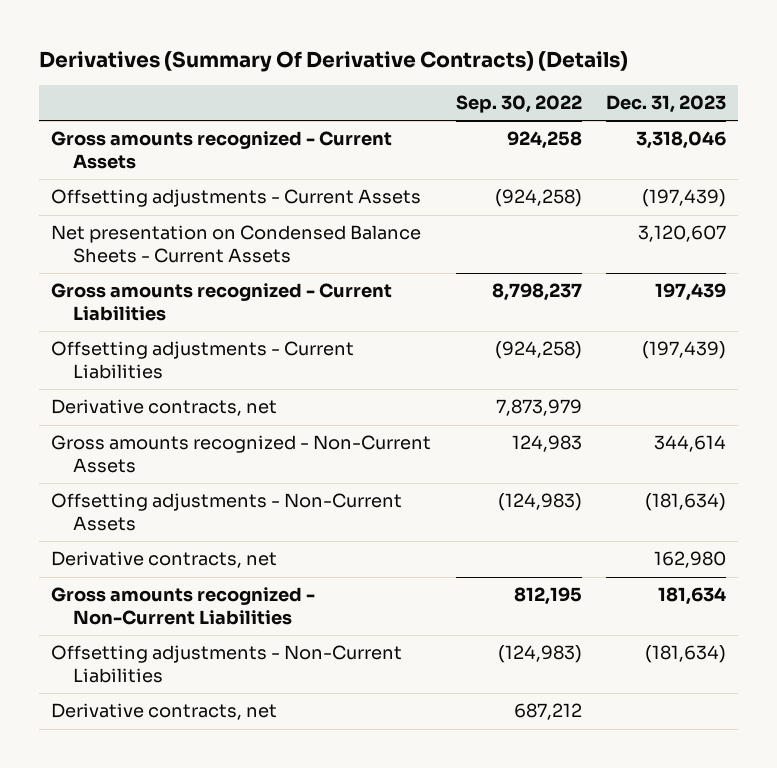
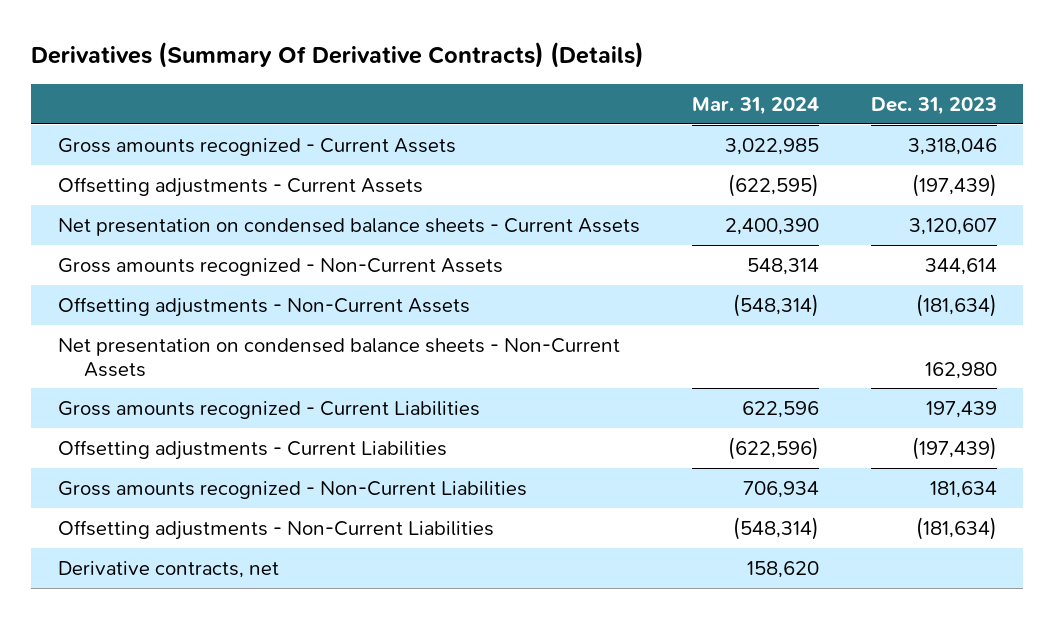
- | Sep. 30, 2022 | Dec. 31, 2023
+ | Mar. 31, 2024 | Dec. 31, 2023
- Net presentation on Condensed Balance Sheets - Current Assets | | 3,120,607
- Derivative contracts, net | 7,873,979 |
+ Net presentation on condensed balance sheets - Current Assets | 2,400,390 | 3,120,607
- Derivative contracts, net | | 162,980
+ Net presentation on condensed balance sheets - Non-Current Assets | | 162,980
moved down: Gross amounts recognized - Current Liabilities | 622,596 | 197,439
moved down: Offsetting adjustments - Current Liabilities | (622,596) | (197,439)

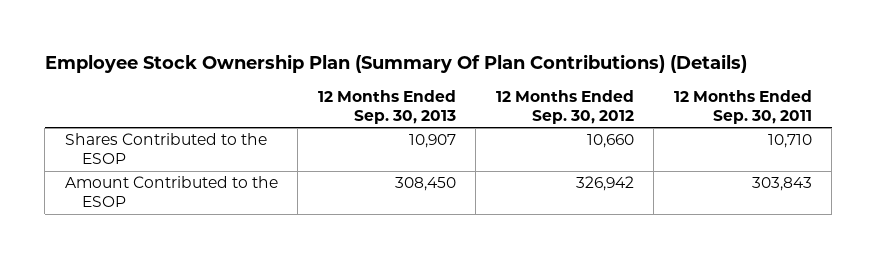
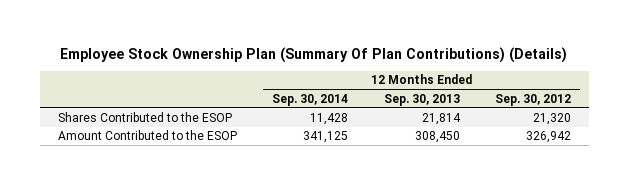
- | 12 Months Ended Sep. 30, 2013 | 12 Months Ended Sep. 30, 2012 | 12 Months Ended Sep. 30, 2011
+ | 12 Months Ended Sep. 30, 2014 | 12 Months Ended Sep. 30, 2013 | 12 Months Ended Sep. 30, 2012
- Shares Contributed to the ESOP | 10,907 | 10,660 | 10,710
+ Shares Contributed to the ESOP | 11,428 | 21,814 | 21,320

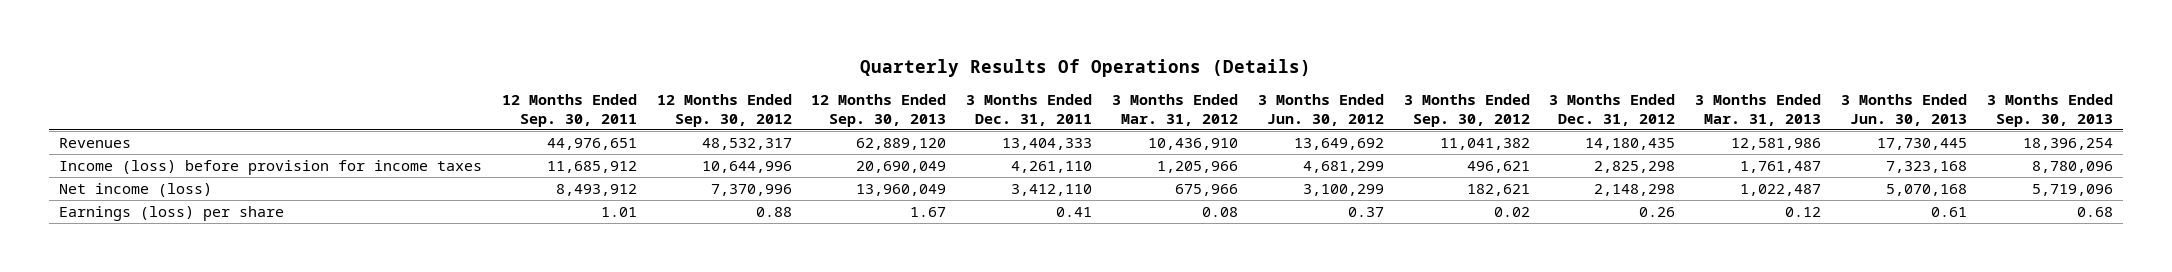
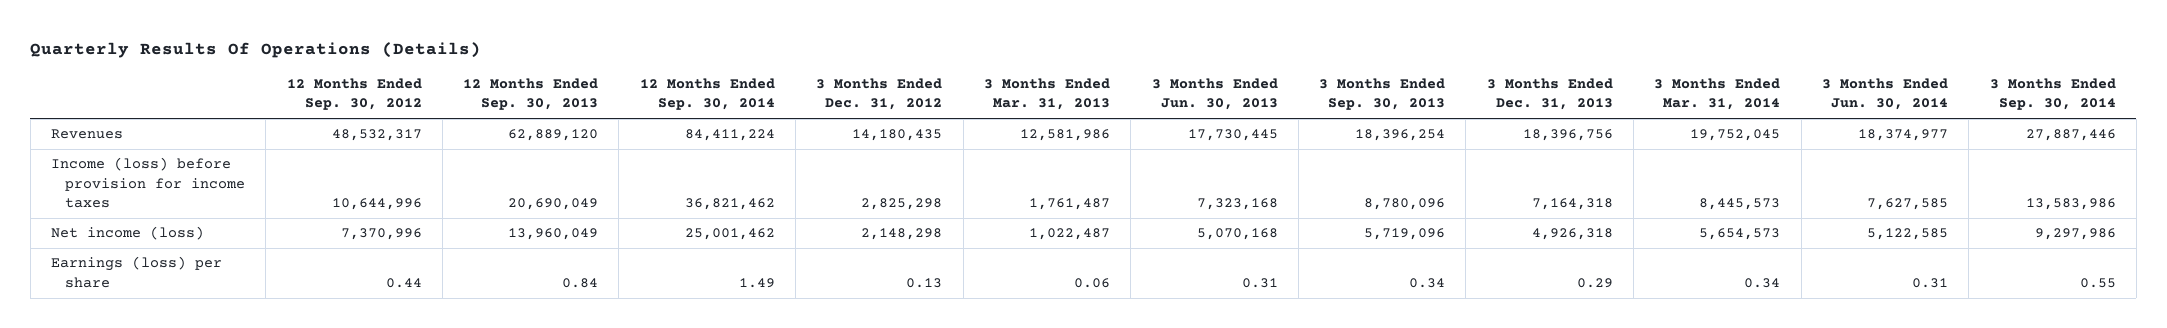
- | 12 Months Ended Sep. 30, 2011 | 12 Months Ended Sep. 30, 2012 | 12 Months Ended Sep. 30, 2013 | 3 Months Ended Dec. 31, 2011 | 3 Months Ended Mar. 31, 2012 | 3 Months Ended Jun. 30, 2012 | 3 Months Ended Sep. 30, 2012 | 3 Months Ended Dec. 31, 2012 | 3 Months Ended Mar. 31, 2013 | 3 Months Ended Jun. 30, 2013 | 3 Months Ended Sep. 30, 2013
+ | 12 Months Ended Sep. 30, 2012 | 12 Months Ended Sep. 30, 2013 | 12 Months Ended Sep. 30, 2014 | 3 Months Ended Dec. 31, 2012 | 3 Months Ended Mar. 31, 2013 | 3 Months Ended Jun. 30, 2013 | 3 Months Ended Sep. 30, 2013 | 3 Months Ended Dec. 31, 2013 | 3 Months Ended Mar. 31, 2014 | 3 Months Ended Jun. 30, 2014 | 3 Months Ended Sep. 30, 2014
- Earnings (loss) per share | 1.01 | 0.88 | 1.67 | 0.41 | 0.08 | 0.37 | 0.02 | 0.26 | 0.12 | 0.61 | 0.68
+ Earnings (loss) per share | 0.44 | 0.84 | 1.49 | 0.13 | 0.06 | 0.31 | 0.34 | 0.29 | 0.34 | 0.31 | 0.55

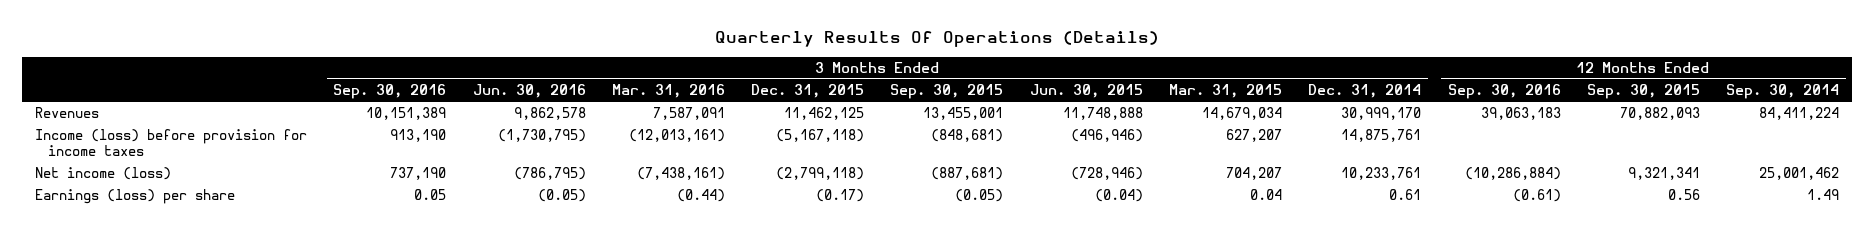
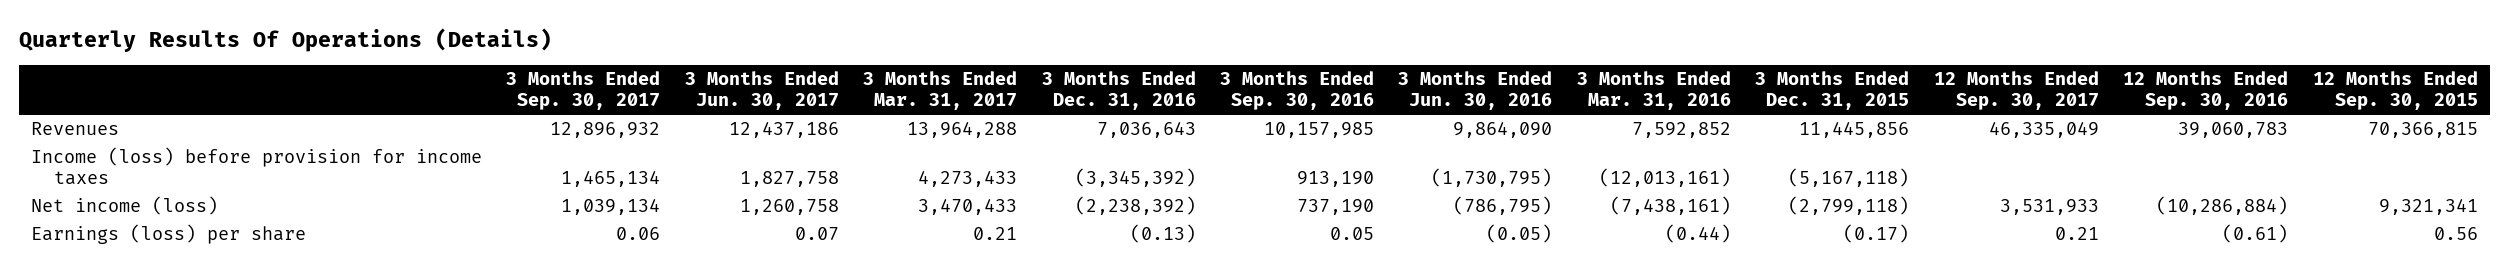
- | 3 Months Ended Sep. 30, 2016 | 3 Months Ended Jun. 30, 2016 | 3 Months Ended Mar. 31, 2016 | 3 Months Ended Dec. 31, 2015 | 3 Months Ended Sep. 30, 2015 | 3 Months Ended Jun. 30, 2015 | 3 Months Ended Mar. 31, 2015 | 3 Months Ended Dec. 31, 2014 | 12 Months Ended Sep. 30, 2016 | 12 Months Ended Sep. 30, 2015 | 12 Months Ended Sep. 30, 2014
+ | 3 Months Ended Sep. 30, 2017 | 3 Months Ended Jun. 30, 2017 | 3 Months Ended Mar. 31, 2017 | 3 Months Ended Dec. 31, 2016 | 3 Months Ended Sep. 30, 2016 | 3 Months Ended Jun. 30, 2016 | 3 Months Ended Mar. 31, 2016 | 3 Months Ended Dec. 31, 2015 | 12 Months Ended Sep. 30, 2017 | 12 Months Ended Sep. 30, 2016 | 12 Months Ended Sep. 30, 2015
- Revenues | 10,151,389 | 9,862,578 | 7,587,091 | 11,462,125 | 13,455,001 | 11,748,888 | 14,679,034 | 30,999,170 | 39,063,183 | 70,882,093 | 84,411,224
+ Revenues | 12,896,932 | 12,437,186 | 13,964,288 | 7,036,643 | 10,157,985 | 9,864,090 | 7,592,852 | 11,445,856 | 46,335,049 | 39,060,783 | 70,366,815

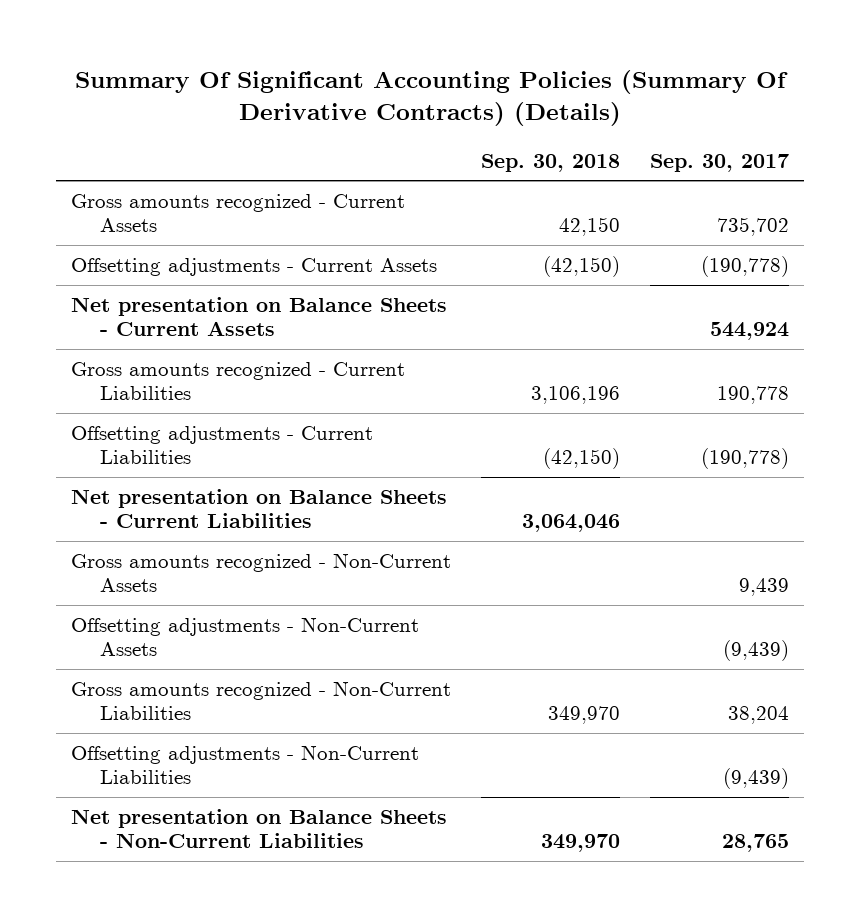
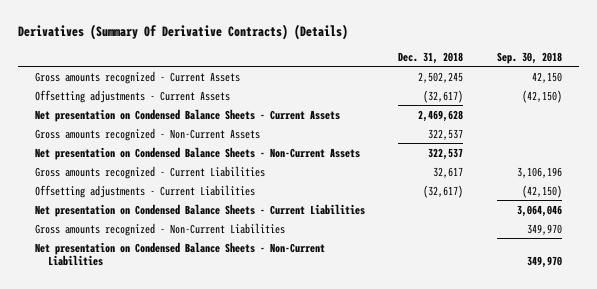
- Summary Of Significant Accounting Policies (Summary Of Derivative Contracts) (Details)
+ Derivatives (Summary Of Derivative Contracts) (Details)
- | Sep. 30, 2018 | Sep. 30, 2017
+ | Dec. 31, 2018 | Sep. 30, 2018
- Net presentation on Balance Sheets - Current Assets | | 544,924
+ Net presentation on Condensed Balance Sheets - Current Assets | 2,469,628 |
moved up: Gross amounts recognized - Non-Current Assets | 322,537 |
+ Net presentation on Condensed Balance Sheets - Non-Current Assets | 322,537 |
- Net presentation on Balance Sheets - Current Liabilities | 3,064,046 |
- Offsetting adjustments - Non-Current Assets | | (9,439)
+ Net presentation on Condensed Balance Sheets - Current Liabilities | | 3,064,046
- Offsetting adjustments - Non-Current Liabilities | | (9,439)
- Net presentation on Balance Sheets - Non-Current Liabilities | 349,970 | 28,765
+ Net presentation on Condensed Balance Sheets - Non-Current Liabilities | | 349,970

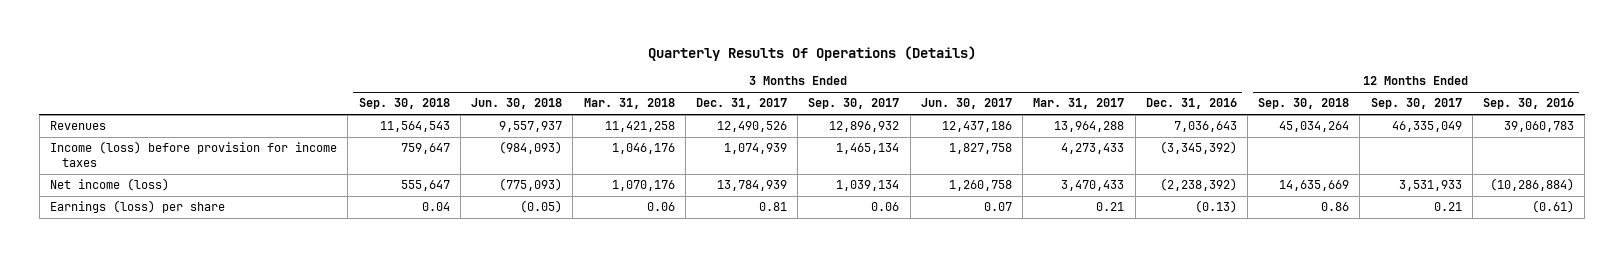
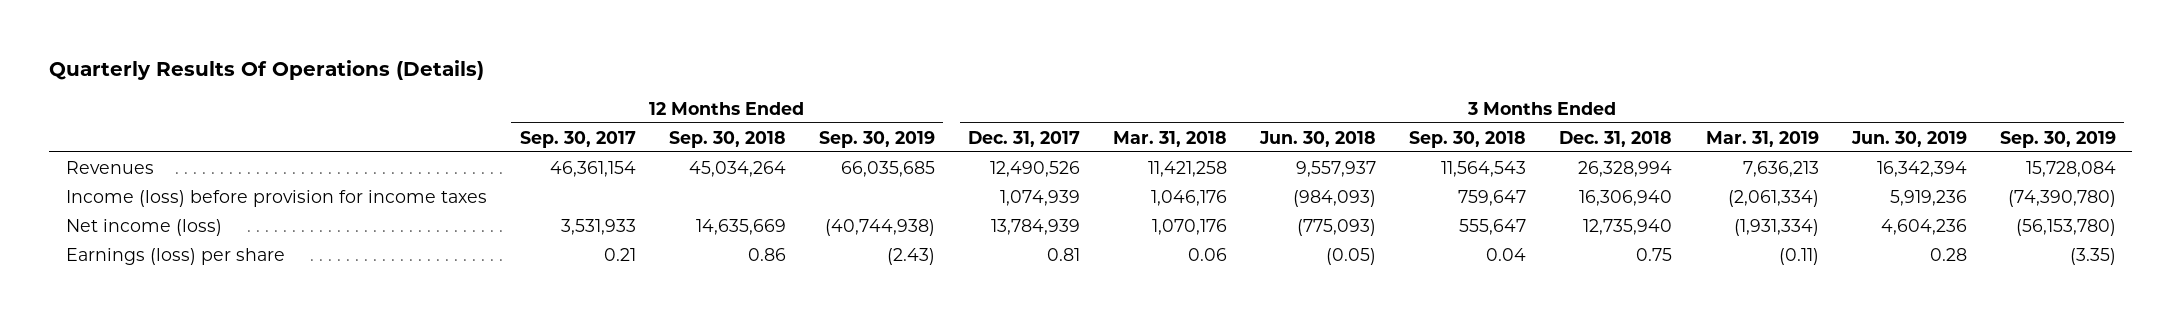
- | 3 Months Ended Sep. 30, 2018 | 3 Months Ended Jun. 30, 2018 | 3 Months Ended Mar. 31, 2018 | 3 Months Ended Dec. 31, 2017 | 3 Months Ended Sep. 30, 2017 | 3 Months Ended Jun. 30, 2017 | 3 Months Ended Mar. 31, 2017 | 3 Months Ended Dec. 31, 2016 | 12 Months Ended Sep. 30, 2018 | 12 Months Ended Sep. 30, 2017 | 12 Months Ended Sep. 30, 2016
+ | 12 Months Ended Sep. 30, 2017 | 12 Months Ended Sep. 30, 2018 | 12 Months Ended Sep. 30, 2019 | 3 Months Ended Dec. 31, 2017 | 3 Months Ended Mar. 31, 2018 | 3 Months Ended Jun. 30, 2018 | 3 Months Ended Sep. 30, 2018 | 3 Months Ended Dec. 31, 2018 | 3 Months Ended Mar. 31, 2019 | 3 Months Ended Jun. 30, 2019 | 3 Months Ended Sep. 30, 2019
- Revenues | 11,564,543 | 9,557,937 | 11,421,258 | 12,490,526 | 12,896,932 | 12,437,186 | 13,964,288 | 7,036,643 | 45,034,264 | 46,335,049 | 39,060,783
+ Revenues | 46,361,154 | 45,034,264 | 66,035,685 | 12,490,526 | 11,421,258 | 9,557,937 | 11,564,543 | 26,328,994 | 7,636,213 | 16,342,394 | 15,728,084

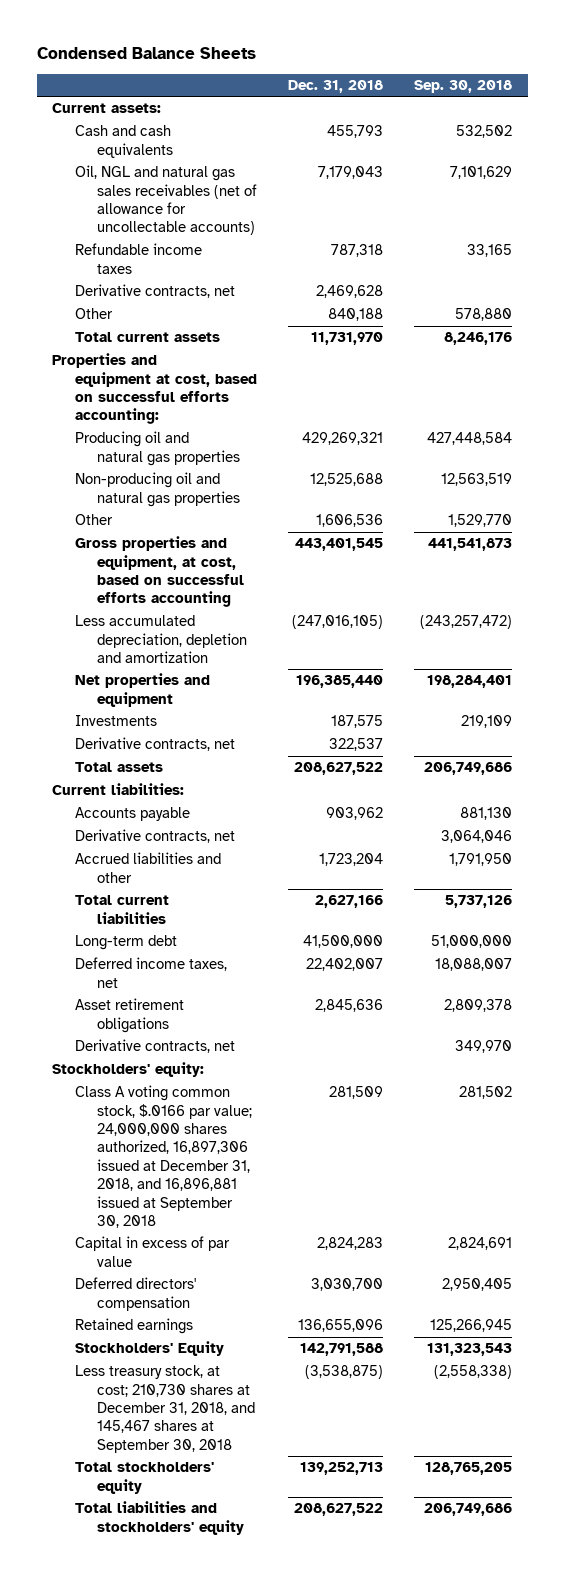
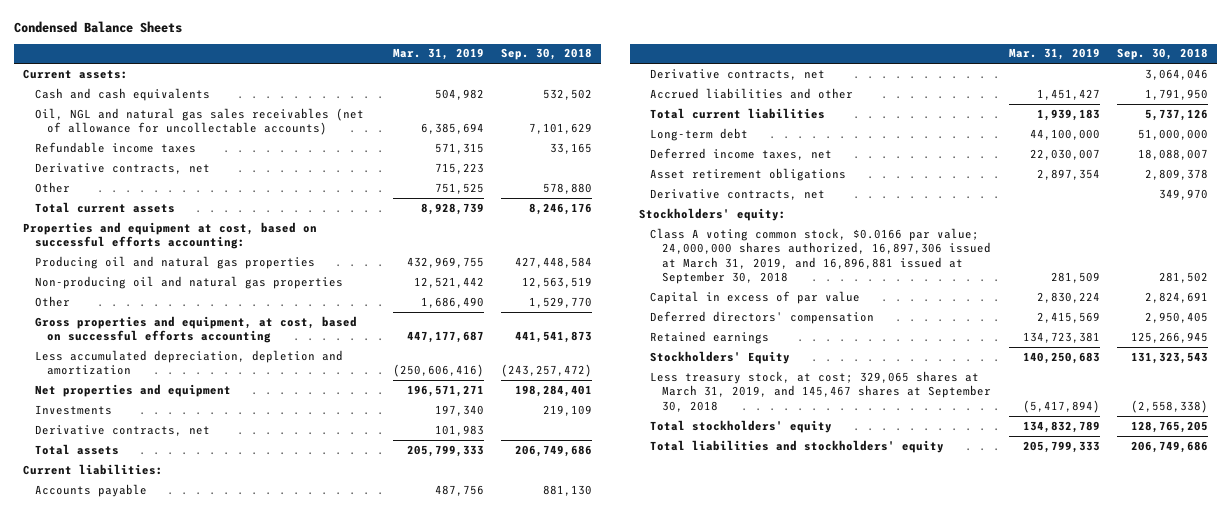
- | Dec. 31, 2018 | Sep. 30, 2018
+ | Mar. 31, 2019 | Sep. 30, 2018
- Class A voting common stock, $.0166 par value; 24,000,000 shares authorized, 16,897,306 issued at December 31, 2018, and 16,896,881 issued at September 30, 2018 | 281,509 | 281,502
+ Class A voting common stock, $0.0166 par value; 24,000,000 shares authorized, 16,897,306 issued at March 31, 2019, and 16,896,881 issued at September 30, 2018 | 281,509 | 281,502
- Less treasury stock, at cost; 210,730 shares at December 31, 2018, and 145,467 shares at September 30, 2018 | (3,538,875) | (2,558,338)
+ Less treasury stock, at cost; 329,065 shares at March 31, 2019, and 145,467 shares at September 30, 2018 | (5,417,894) | (2,558,338)

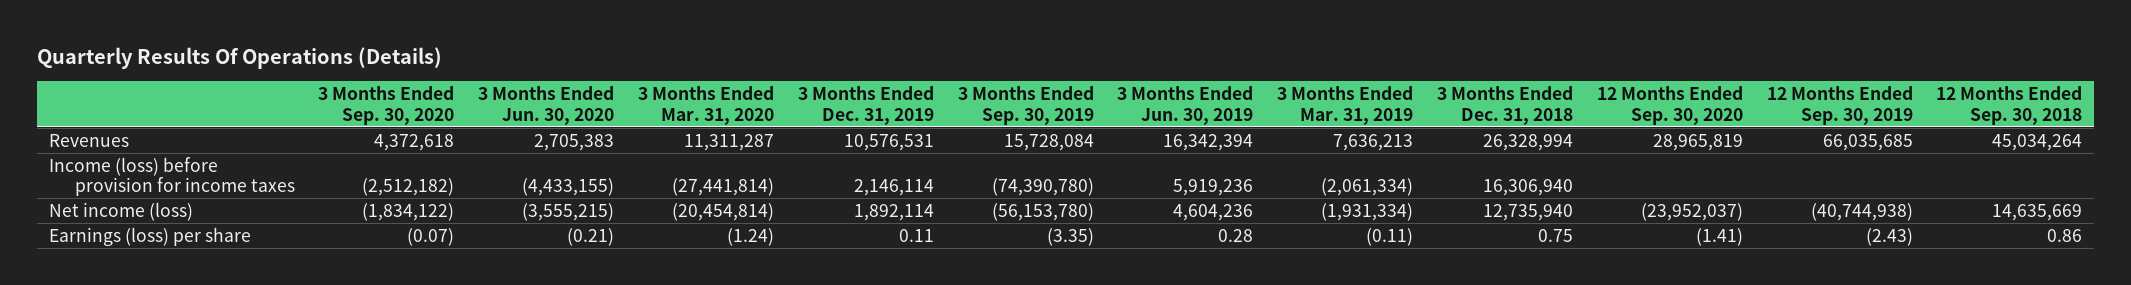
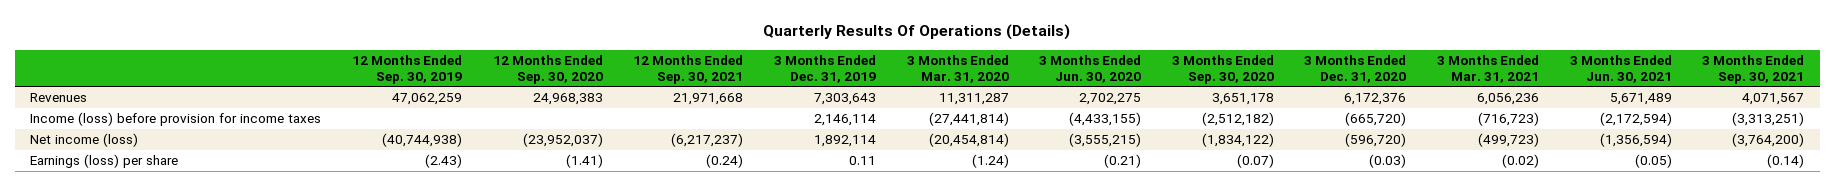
- | 3 Months Ended Sep. 30, 2020 | 3 Months Ended Jun. 30, 2020 | 3 Months Ended Mar. 31, 2020 | 3 Months Ended Dec. 31, 2019 | 3 Months Ended Sep. 30, 2019 | 3 Months Ended Jun. 30, 2019 | 3 Months Ended Mar. 31, 2019 | 3 Months Ended Dec. 31, 2018 | 12 Months Ended Sep. 30, 2020 | 12 Months Ended Sep. 30, 2019 | 12 Months Ended Sep. 30, 2018
+ | 12 Months Ended Sep. 30, 2019 | 12 Months Ended Sep. 30, 2020 | 12 Months Ended Sep. 30, 2021 | 3 Months Ended Dec. 31, 2019 | 3 Months Ended Mar. 31, 2020 | 3 Months Ended Jun. 30, 2020 | 3 Months Ended Sep. 30, 2020 | 3 Months Ended Dec. 31, 2020 | 3 Months Ended Mar. 31, 2021 | 3 Months Ended Jun. 30, 2021 | 3 Months Ended Sep. 30, 2021
- Revenues | 4,372,618 | 2,705,383 | 11,311,287 | 10,576,531 | 15,728,084 | 16,342,394 | 7,636,213 | 26,328,994 | 28,965,819 | 66,035,685 | 45,034,264
+ Revenues | 47,062,259 | 24,968,383 | 21,971,668 | 7,303,643 | 11,311,287 | 2,702,275 | 3,651,178 | 6,172,376 | 6,056,236 | 5,671,489 | 4,071,567

